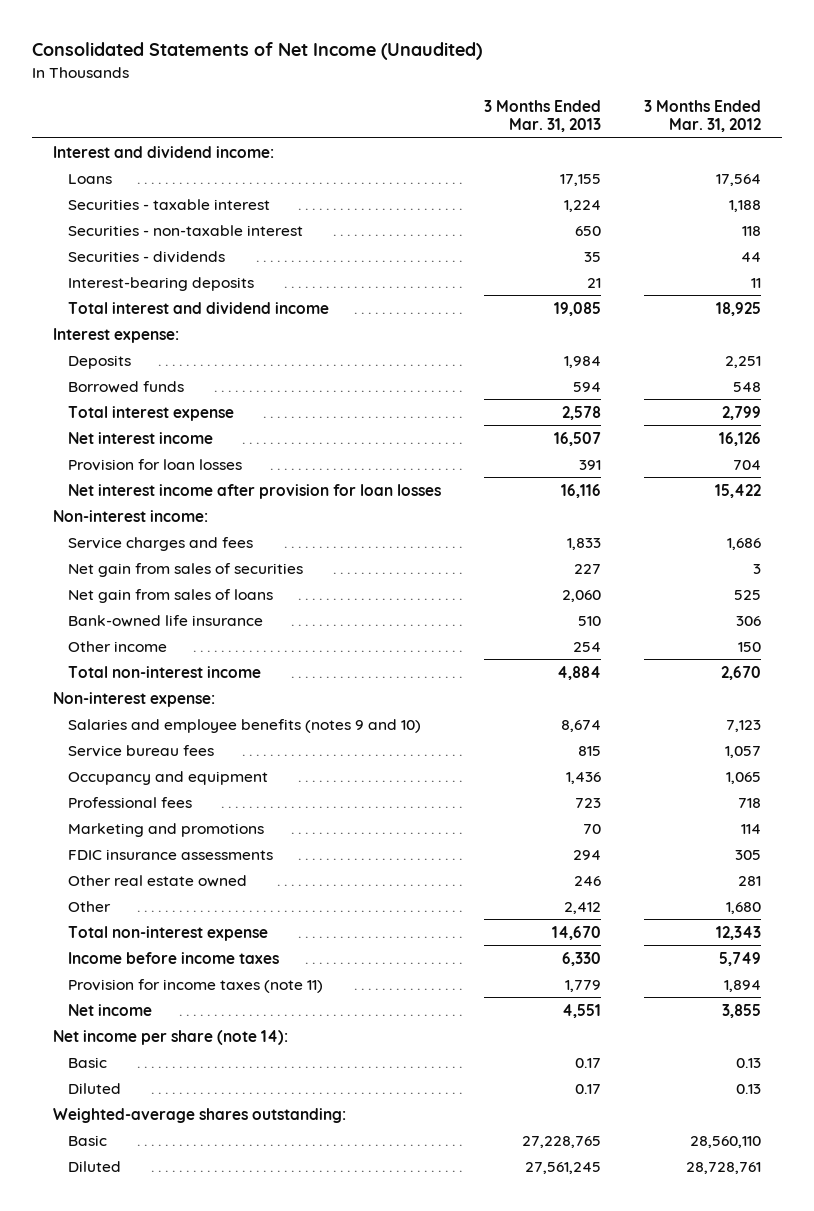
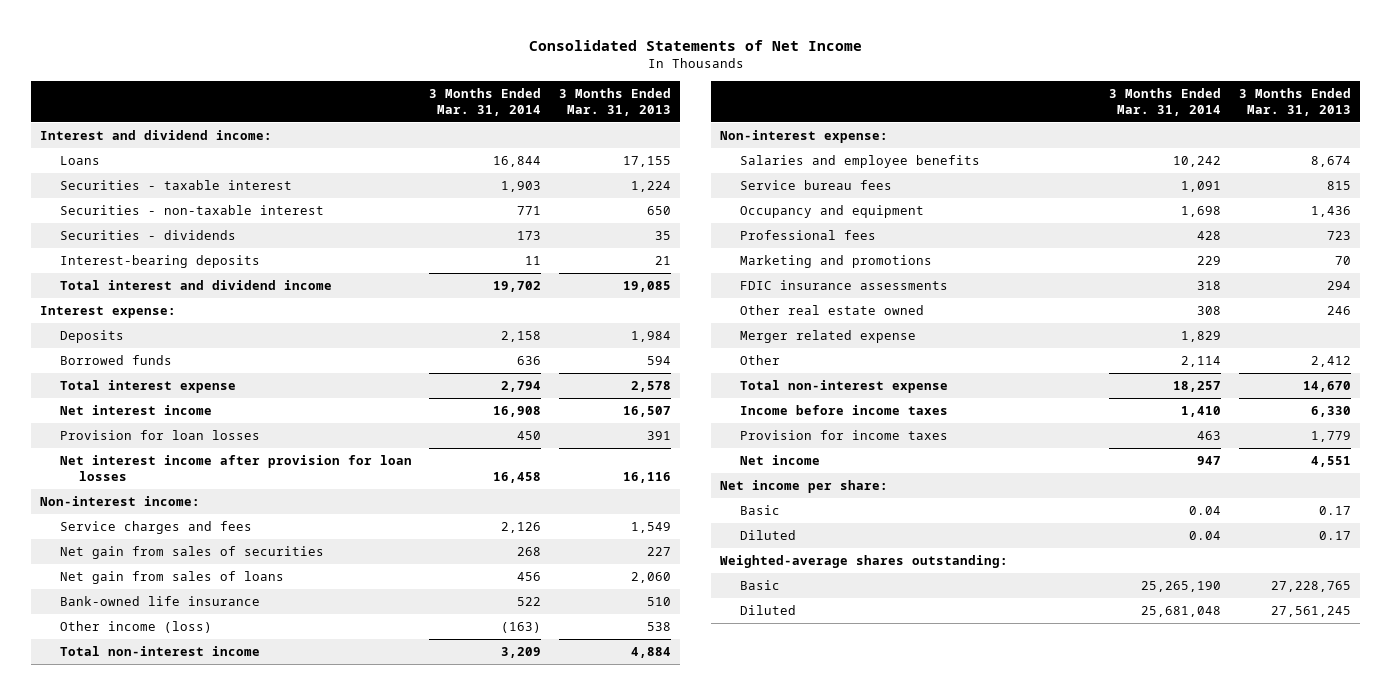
- Consolidated Statements of Net Income (Unaudited)
+ Consolidated Statements of Net Income
- | 3 Months Ended Mar. 31, 2013 | 3 Months Ended Mar. 31, 2012
+ | 3 Months Ended Mar. 31, 2014 | 3 Months Ended Mar. 31, 2013
- Service charges and fees | 1,833 | 1,686
+ Service charges and fees | 2,126 | 1,549
- Other income | 254 | 150
+ Other income (loss) | (163) | 538
- Salaries and employee benefits (notes 9 and 10) | 8,674 | 7,123
+ Salaries and employee benefits | 10,242 | 8,674
+ Merger related expense | 1,829 |
- Provision for income taxes (note 11) | 1,779 | 1,894
+ Provision for income taxes | 463 | 1,779
- Net income per share (note 14):
+ Net income per share:

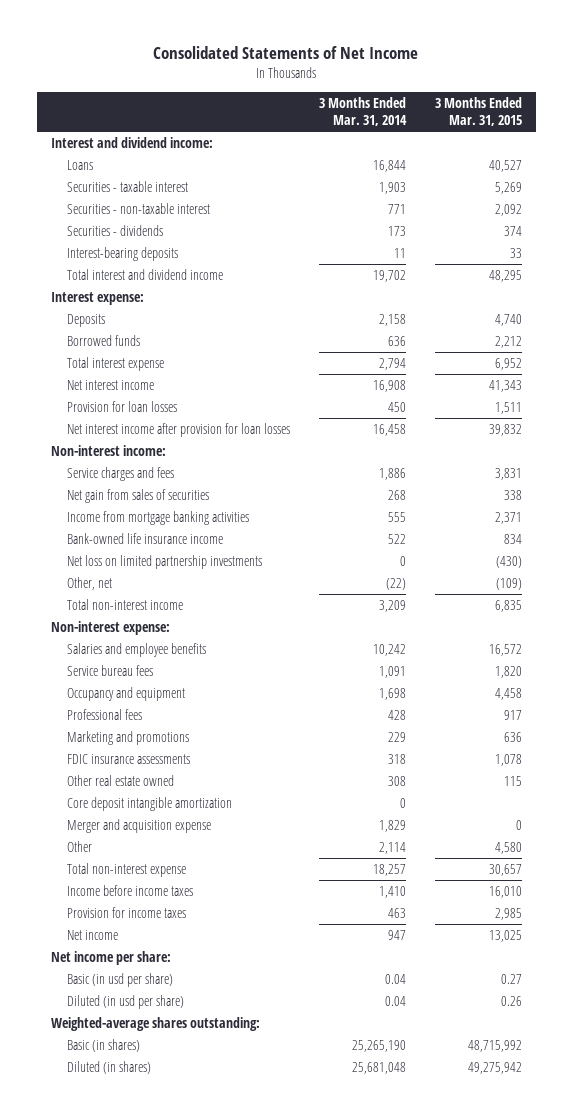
- | 3 Months Ended Mar. 31, 2014 | 3 Months Ended Mar. 31, 2013
+ | 3 Months Ended Mar. 31, 2014 | 3 Months Ended Mar. 31, 2015
- Service charges and fees | 2,126 | 1,549
+ Service charges and fees | 1,886 | 3,831
- Net gain from sales of loans | 456 | 2,060
- Bank-owned life insurance | 522 | 510
- Other income (loss) | (163) | 538
+ Income from mortgage banking activities | 555 | 2,371
+ Bank-owned life insurance income | 522 | 834
+ Net loss on limited partnership investments | 0 | (430)
+ Other, net | (22) | (109)
- Merger related expense | 1,829 |
+ Core deposit intangible amortization | 0 |
+ Merger and acquisition expense | 1,829 | 0
- Basic | 0.04 | 0.17
- Diluted | 0.04 | 0.17
+ Basic (in usd per share) | 0.04 | 0.27
+ Diluted (in usd per share) | 0.04 | 0.26
- Basic | 25,265,190 | 27,228,765
- Diluted | 25,681,048 | 27,561,245
+ Basic (in shares) | 25,265,190 | 48,715,992
+ Diluted (in shares) | 25,681,048 | 49,275,942

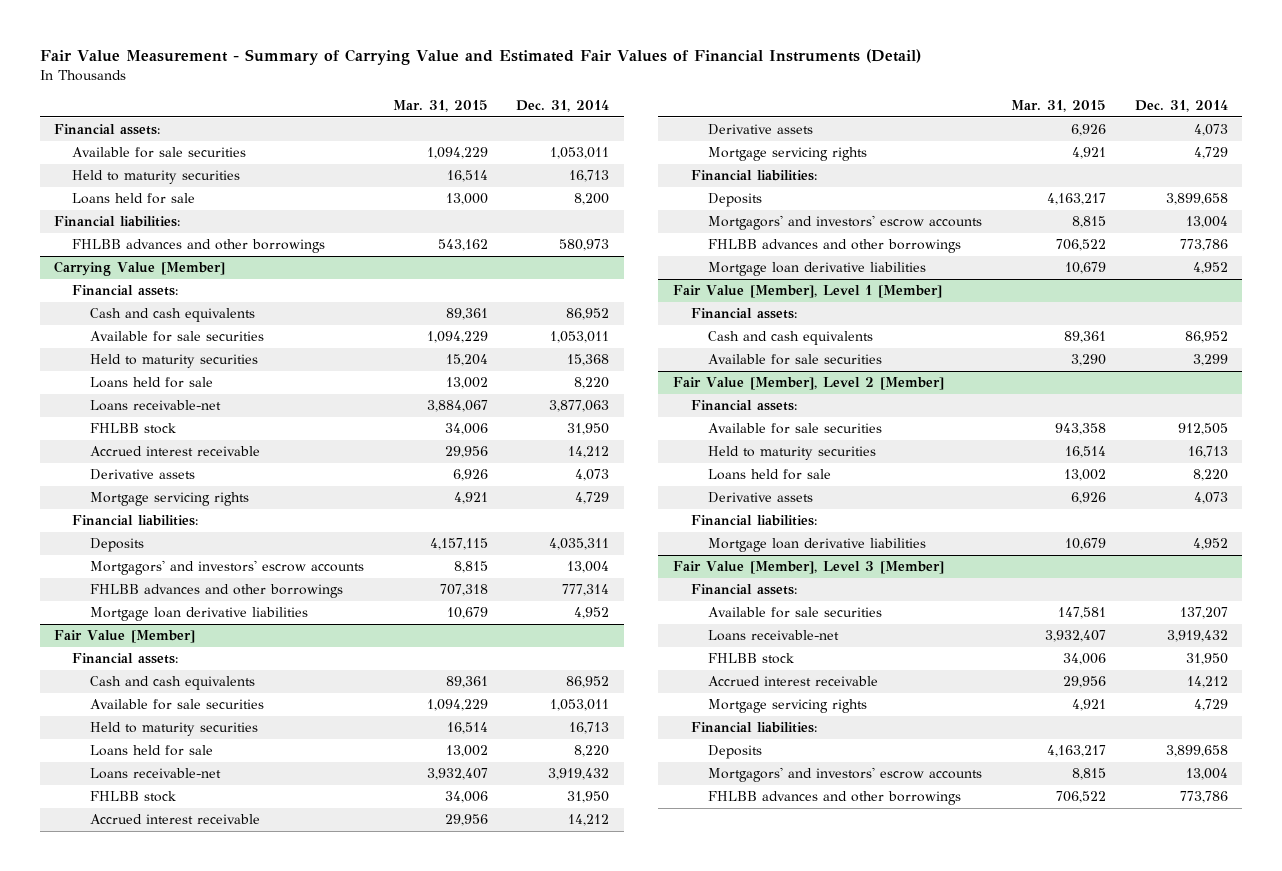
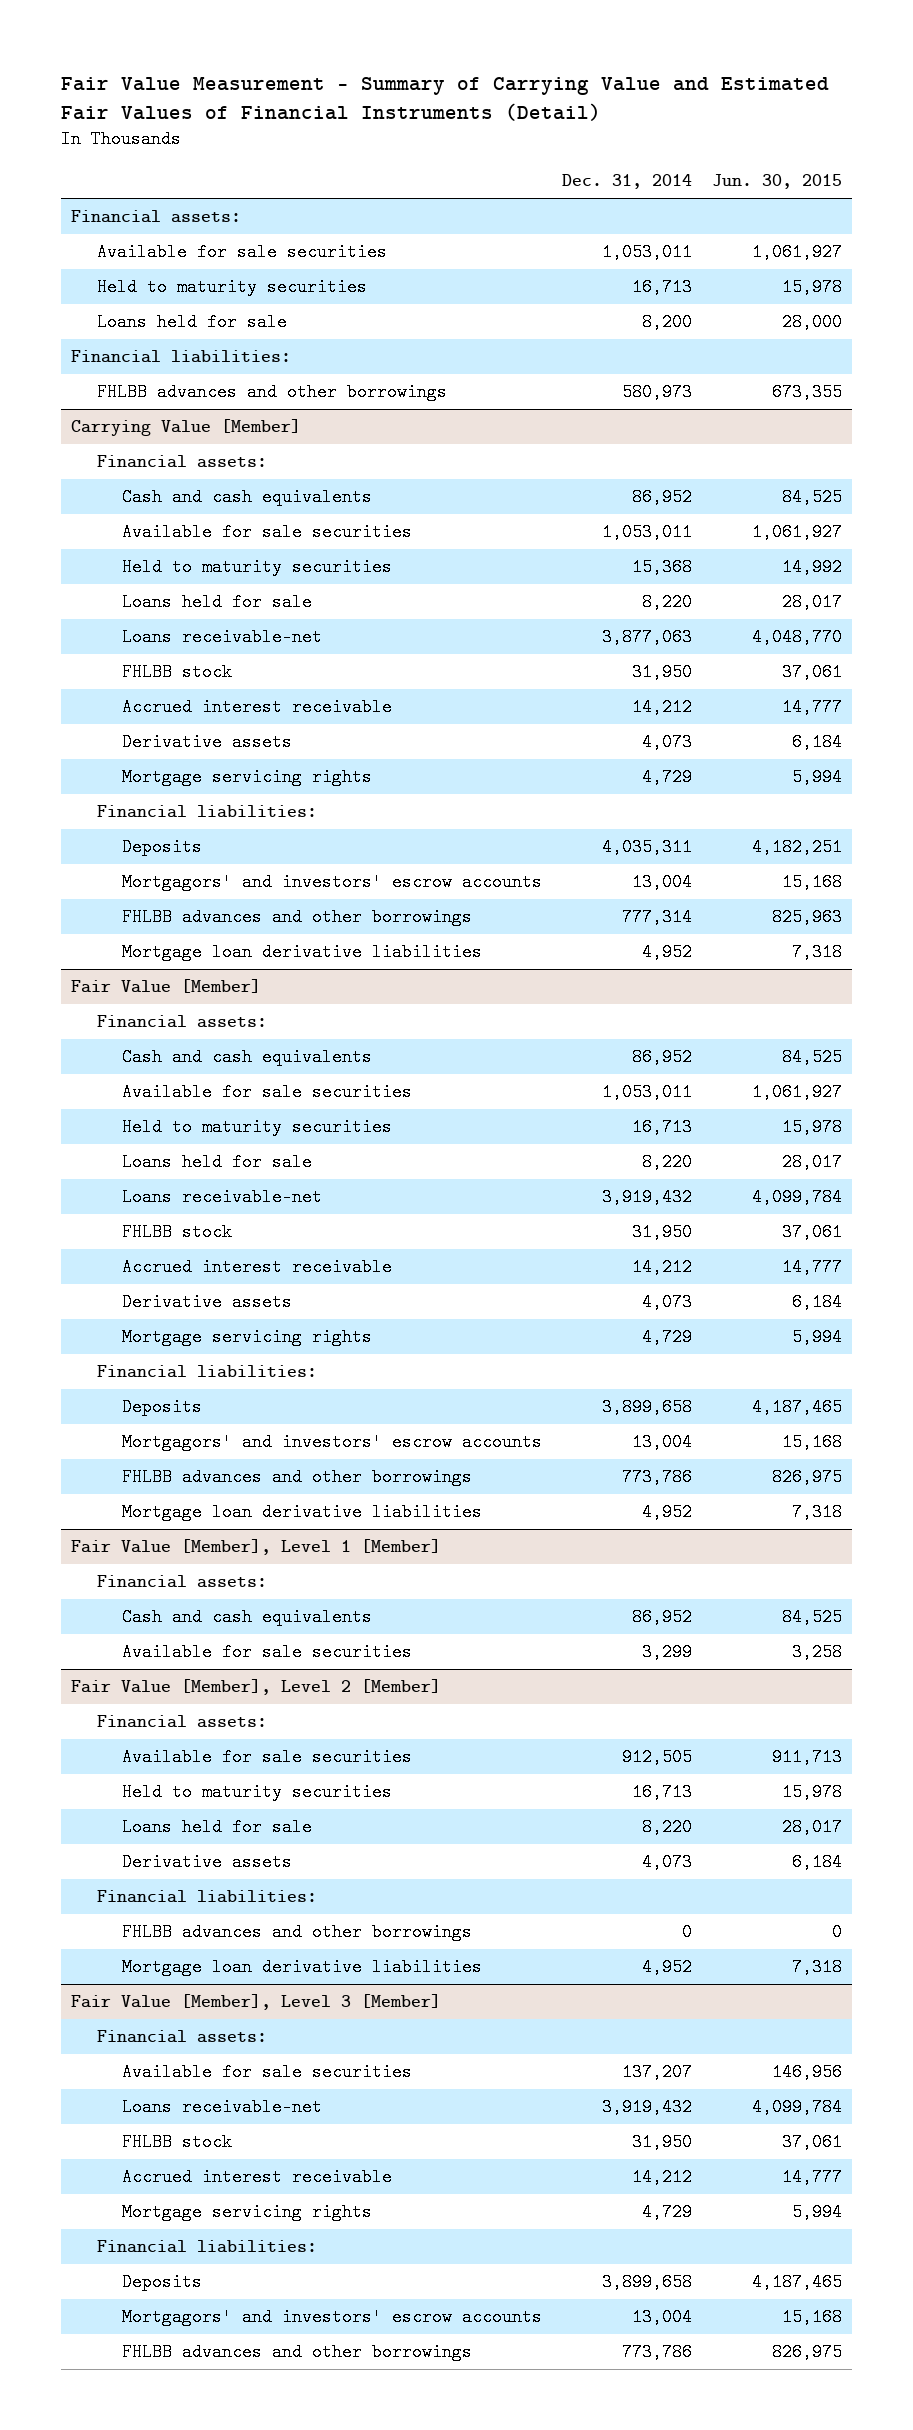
- | Mar. 31, 2015 | Dec. 31, 2014
+ | Dec. 31, 2014 | Jun. 30, 2015
@ Fair Value [Member], Level 2 [Member]
+ FHLBB advances and other borrowings | 0 | 0

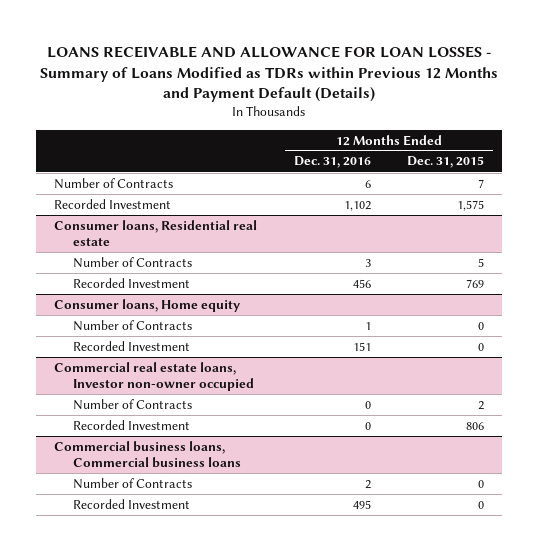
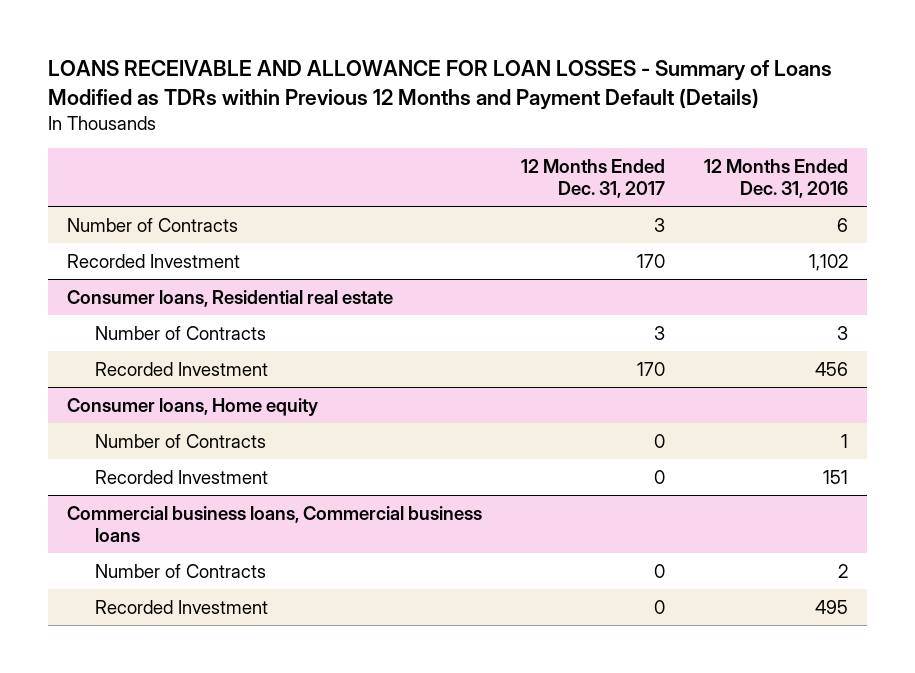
- | 12 Months Ended Dec. 31, 2016 | 12 Months Ended Dec. 31, 2015
+ | 12 Months Ended Dec. 31, 2017 | 12 Months Ended Dec. 31, 2016
- Commercial real estate loans, Investor non-owner occupied
- Number of Contracts | 0 | 2
- Recorded Investment | 0 | 806

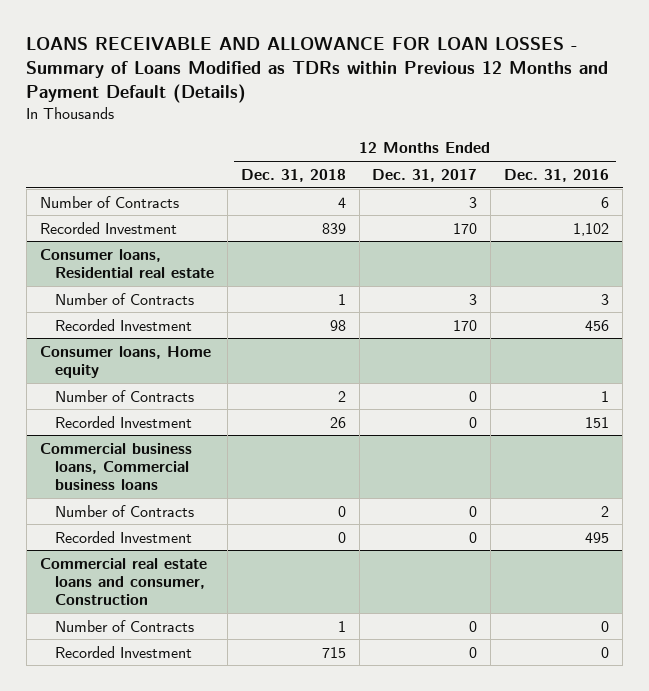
- | 12 Months Ended Dec. 31, 2017 | 12 Months Ended Dec. 31, 2016
+ | 12 Months Ended Dec. 31, 2018 | 12 Months Ended Dec. 31, 2017 | 12 Months Ended Dec. 31, 2016
+ Commercial real estate loans and consumer, Construction
+ Number of Contracts | 1 | 0 | 0
+ Recorded Investment | 715 | 0 | 0

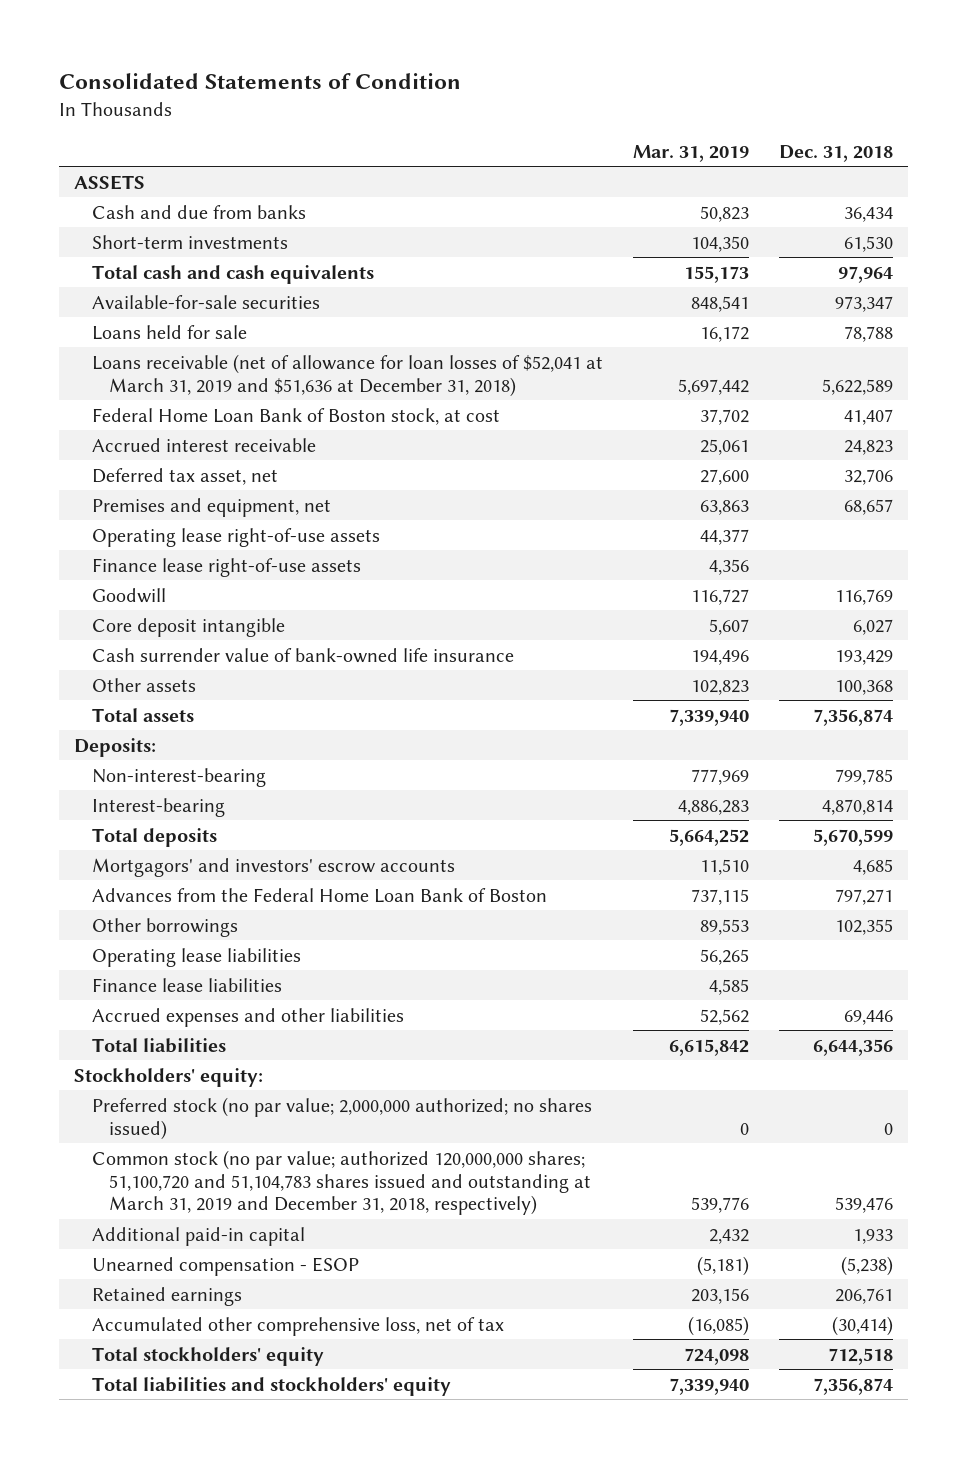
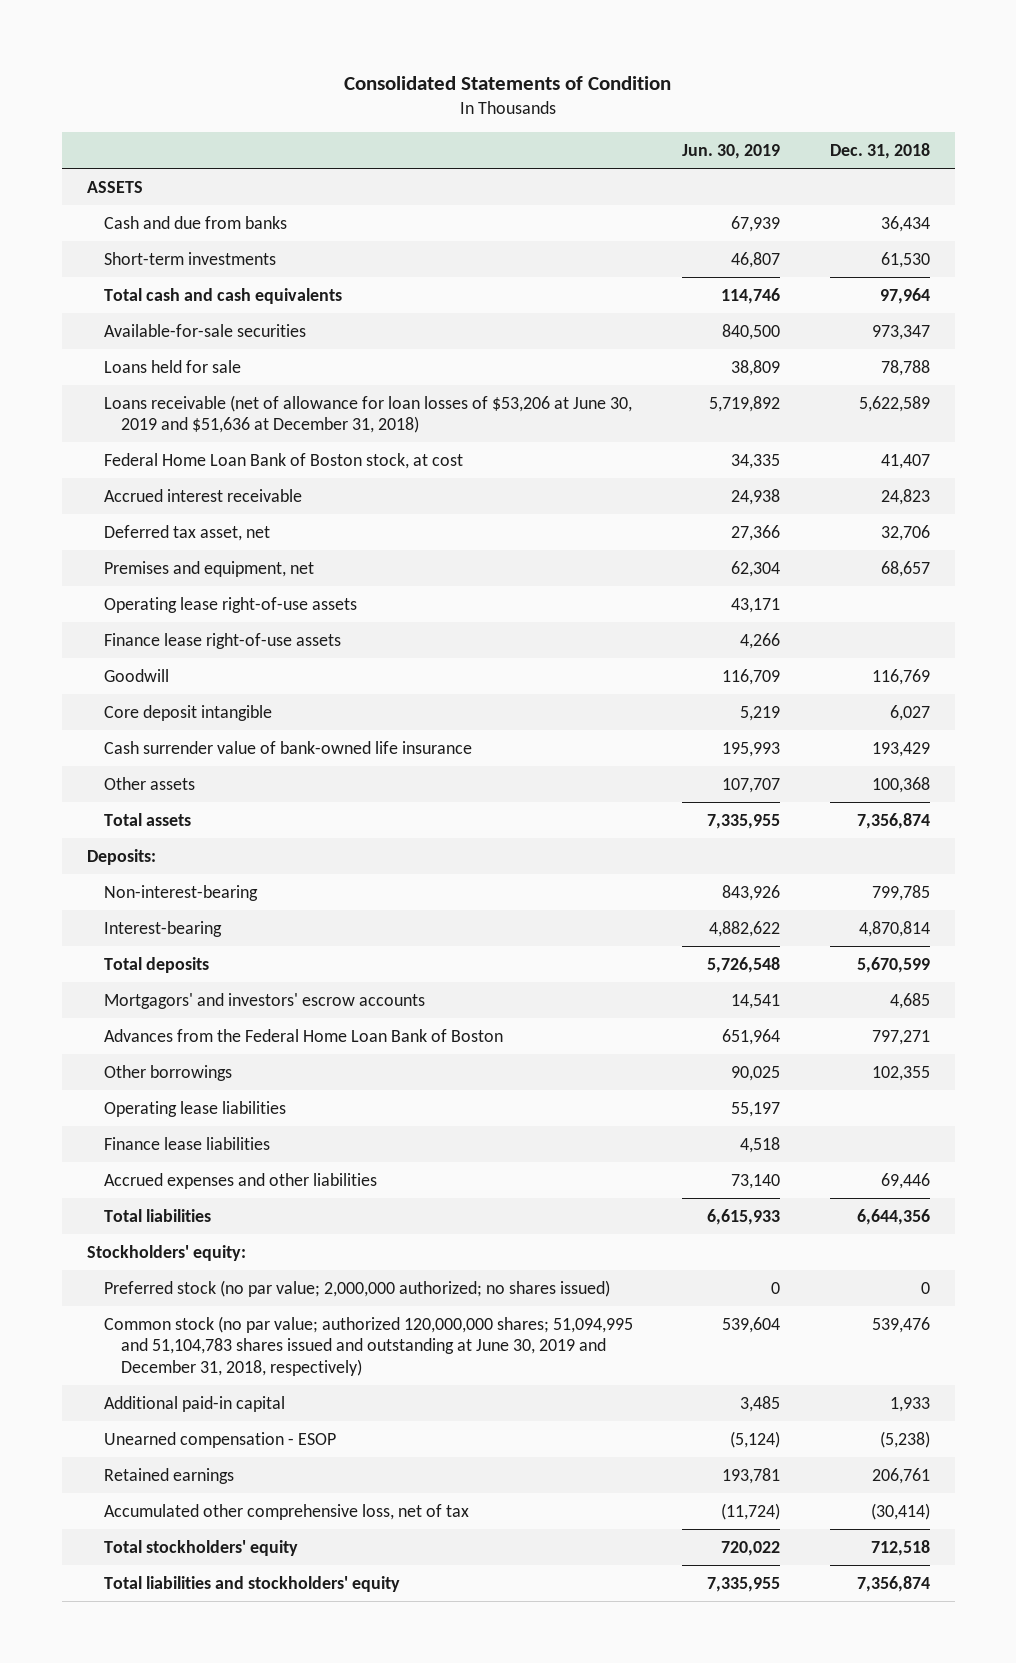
- | Mar. 31, 2019 | Dec. 31, 2018
+ | Jun. 30, 2019 | Dec. 31, 2018
- Loans receivable (net of allowance for loan losses of $52,041 at March 31, 2019 and $51,636 at December 31, 2018) | 5,697,442 | 5,622,589
+ Loans receivable (net of allowance for loan losses of $53,206 at June 30, 2019 and $51,636 at December 31, 2018) | 5,719,892 | 5,622,589
- Common stock (no par value; authorized 120,000,000 shares; 51,100,720 and 51,104,783 shares issued and outstanding at March 31, 2019 and December 31, 2018, respectively) | 539,776 | 539,476
+ Common stock (no par value; authorized 120,000,000 shares; 51,094,995 and 51,104,783 shares issued and outstanding at June 30, 2019 and December 31, 2018, respectively) | 539,604 | 539,476

